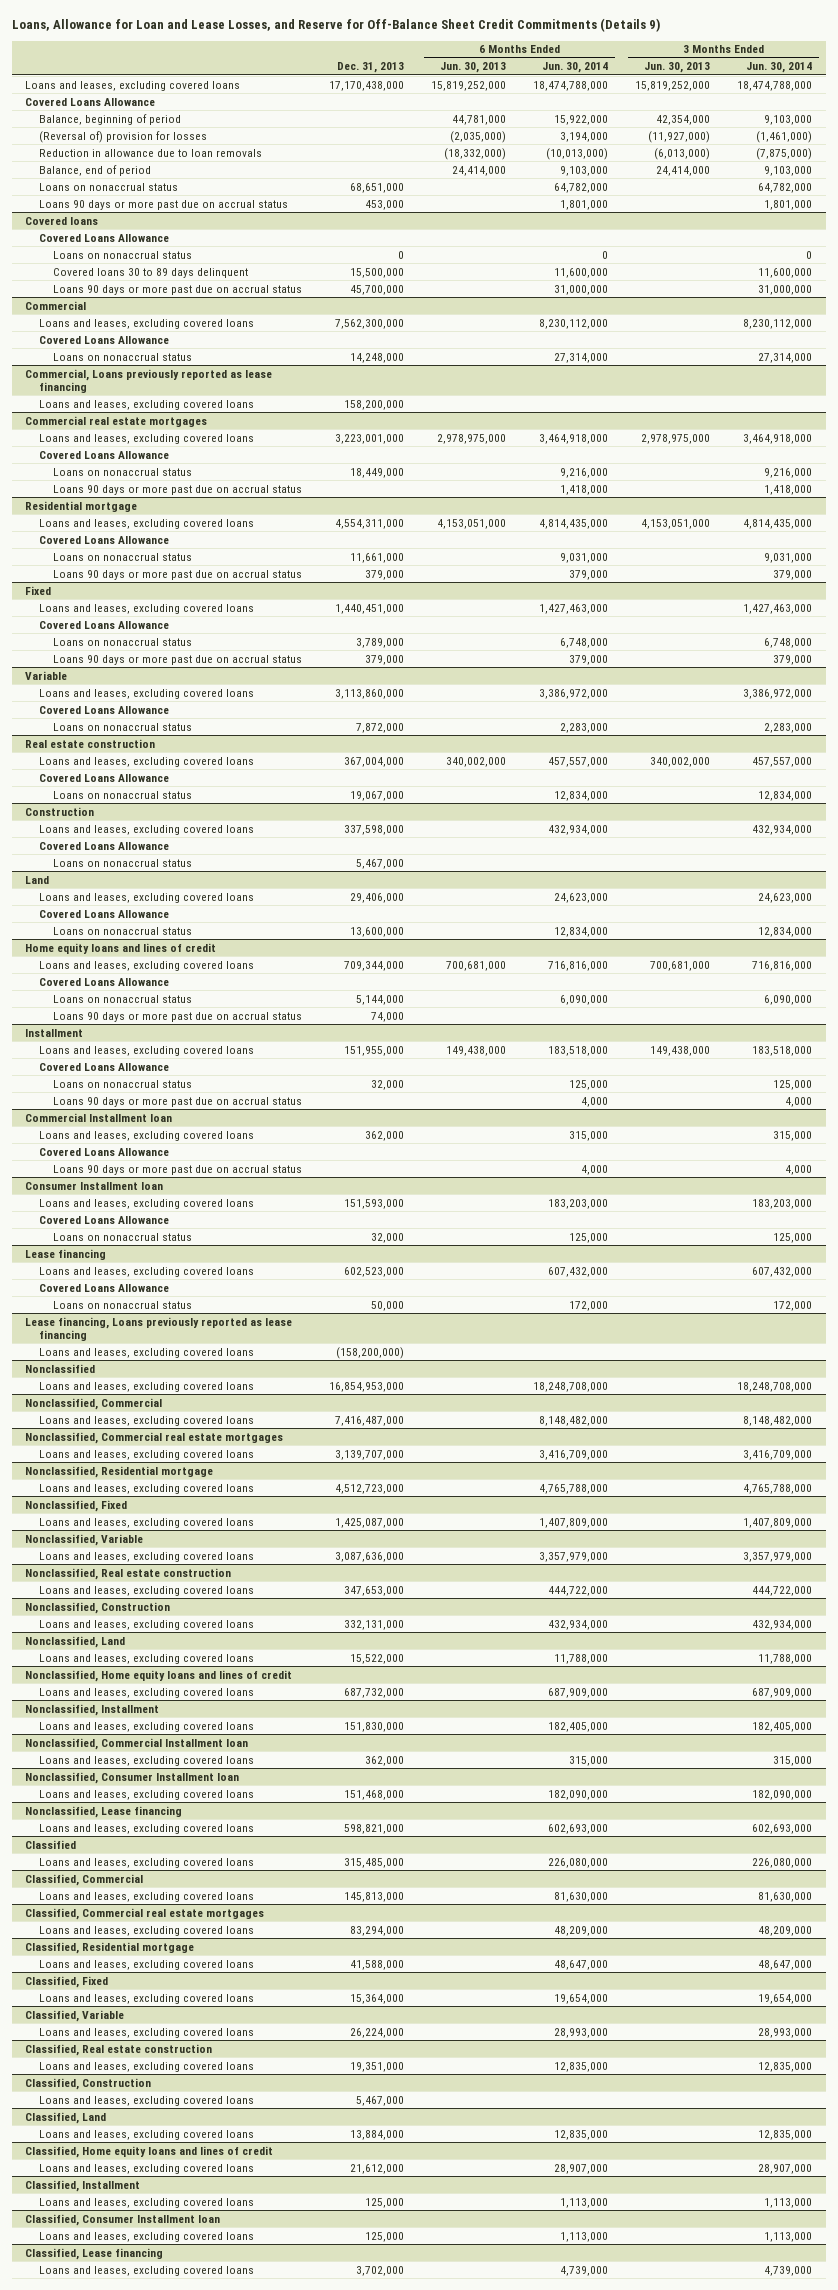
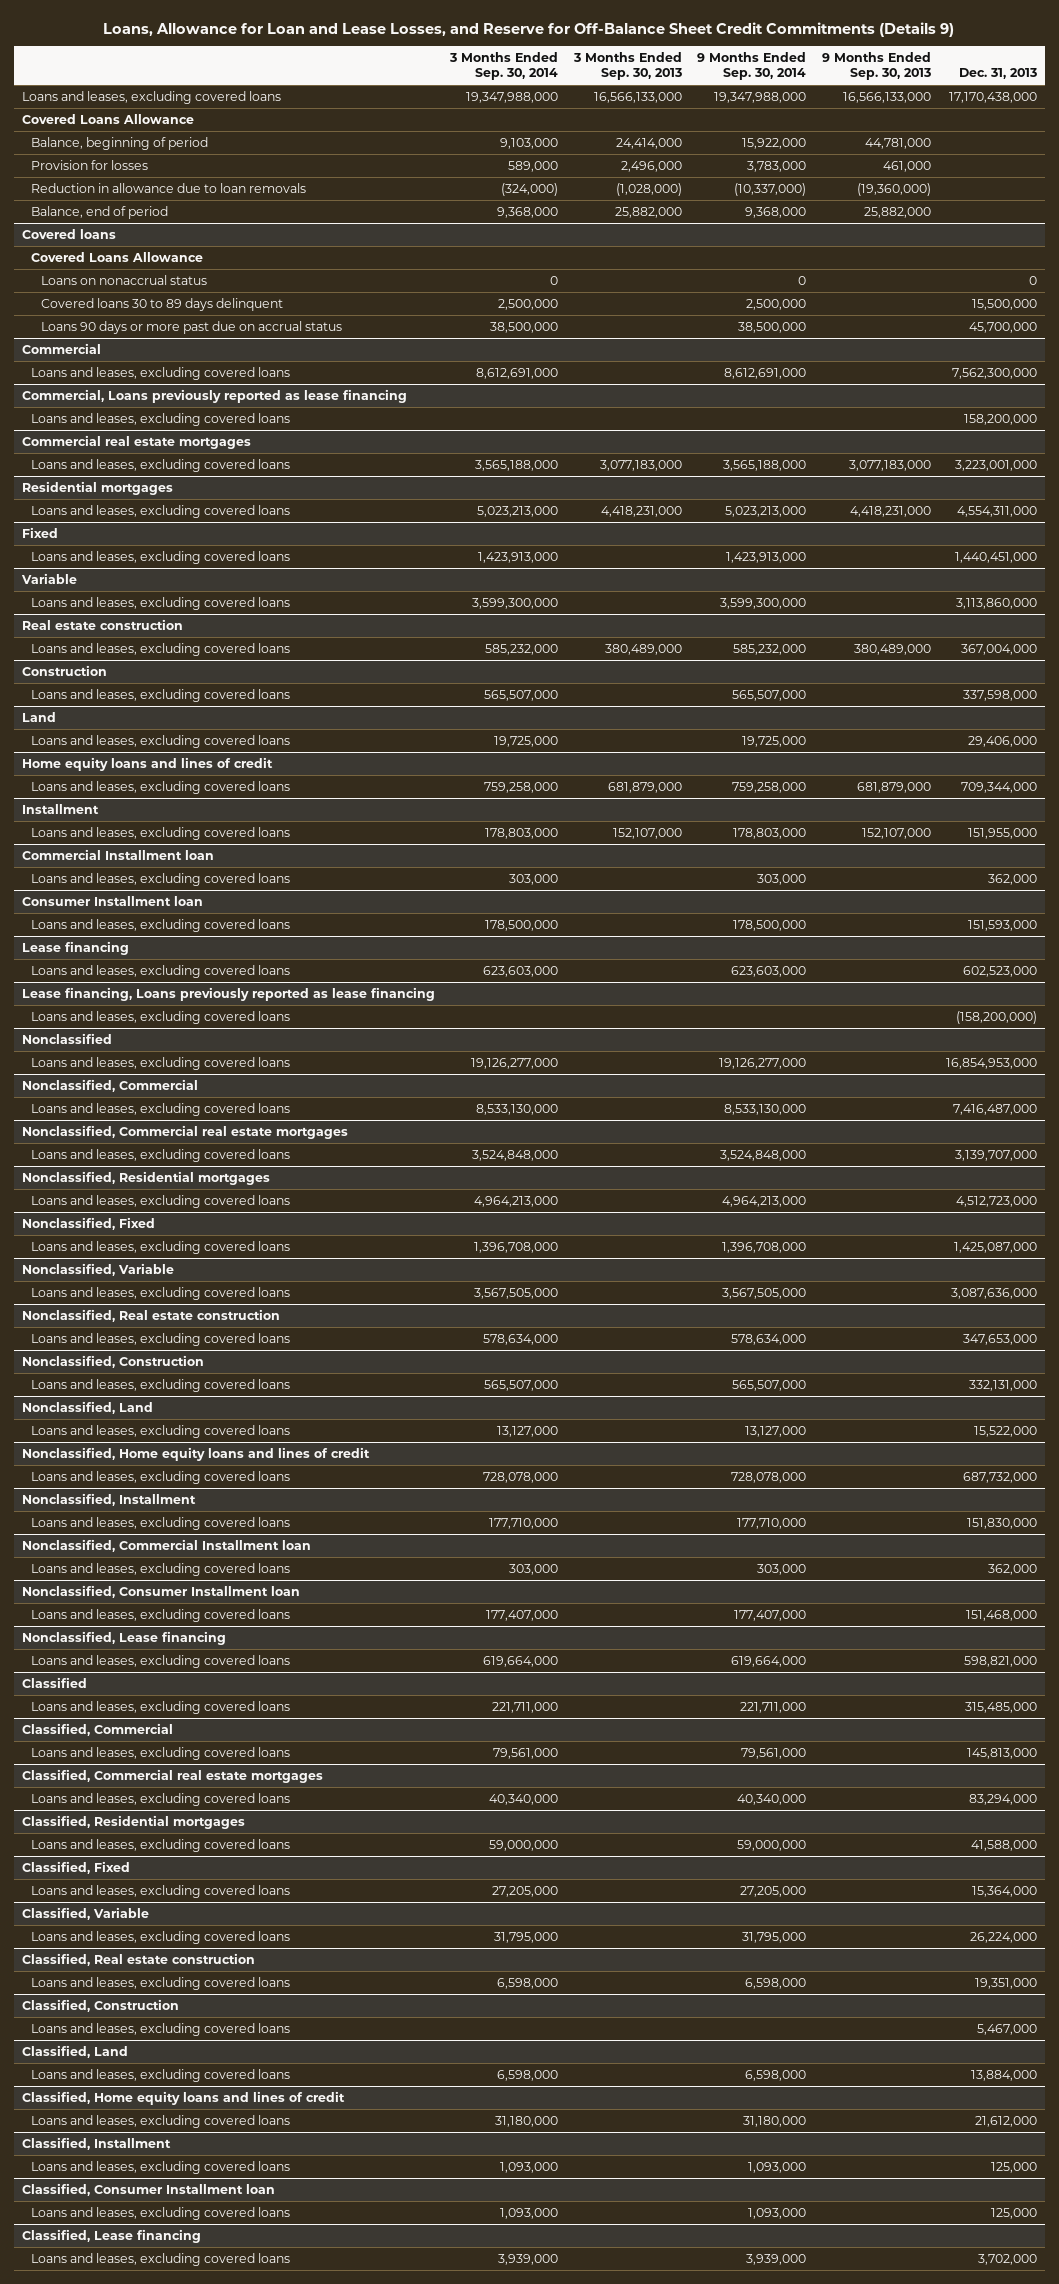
- | Dec. 31, 2013 | 6 Months Ended Jun. 30, 2013 | 6 Months Ended Jun. 30, 2014 | 3 Months Ended Jun. 30, 2013 | 3 Months Ended Jun. 30, 2014
+ | 3 Months Ended Sep. 30, 2014 | 3 Months Ended Sep. 30, 2013 | 9 Months Ended Sep. 30, 2014 | 9 Months Ended Sep. 30, 2013 | Dec. 31, 2013
- (Reversal of) provision for losses | | (2,035,000) | 3,194,000 | (11,927,000) | (1,461,000)
+ Provision for losses | 589,000 | 2,496,000 | 3,783,000 | 461,000 |
- Loans on nonaccrual status | 68,651,000 | | 64,782,000 | | 64,782,000
- Loans 90 days or more past due on accrual status | 453,000 | | 1,801,000 | | 1,801,000
@ Commercial
- Covered Loans Allowance
- Loans on nonaccrual status | 14,248,000 | | 27,314,000 | | 27,314,000
@ Commercial real estate mortgages
- Covered Loans Allowance
- Loans on nonaccrual status | 18,449,000 | | 9,216,000 | | 9,216,000
- Loans 90 days or more past due on accrual status | | | 1,418,000 | | 1,418,000
- Residential mortgage
+ Residential mortgages
- Covered Loans Allowance
- Loans on nonaccrual status | 11,661,000 | | 9,031,000 | | 9,031,000
- Loans 90 days or more past due on accrual status | 379,000 | | 379,000 | | 379,000
@ Fixed
- Covered Loans Allowance
- Loans on nonaccrual status | 3,789,000 | | 6,748,000 | | 6,748,000
- Loans 90 days or more past due on accrual status | 379,000 | | 379,000 | | 379,000
@ Variable
- Covered Loans Allowance
- Loans on nonaccrual status | 7,872,000 | | 2,283,000 | | 2,283,000
@ Real estate construction
- Covered Loans Allowance
- Loans on nonaccrual status | 19,067,000 | | 12,834,000 | | 12,834,000
@ Construction
- Covered Loans Allowance
- Loans on nonaccrual status | 5,467,000 | | | |
@ Land
- Covered Loans Allowance
- Loans on nonaccrual status | 13,600,000 | | 12,834,000 | | 12,834,000
@ Home equity loans and lines of credit
- Covered Loans Allowance
- Loans on nonaccrual status | 5,144,000 | | 6,090,000 | | 6,090,000
- Loans 90 days or more past due on accrual status | 74,000 | | | |
@ Installment
- Covered Loans Allowance
- Loans on nonaccrual status | 32,000 | | 125,000 | | 125,000
- Loans 90 days or more past due on accrual status | | | 4,000 | | 4,000
@ Commercial Installment loan
- Covered Loans Allowance
- Loans 90 days or more past due on accrual status | | | 4,000 | | 4,000
@ Consumer Installment loan
- Covered Loans Allowance
- Loans on nonaccrual status | 32,000 | | 125,000 | | 125,000
@ Lease financing
- Covered Loans Allowance
- Loans on nonaccrual status | 50,000 | | 172,000 | | 172,000
- Nonclassified, Residential mortgage
+ Nonclassified, Residential mortgages
- Classified, Residential mortgage
+ Classified, Residential mortgages

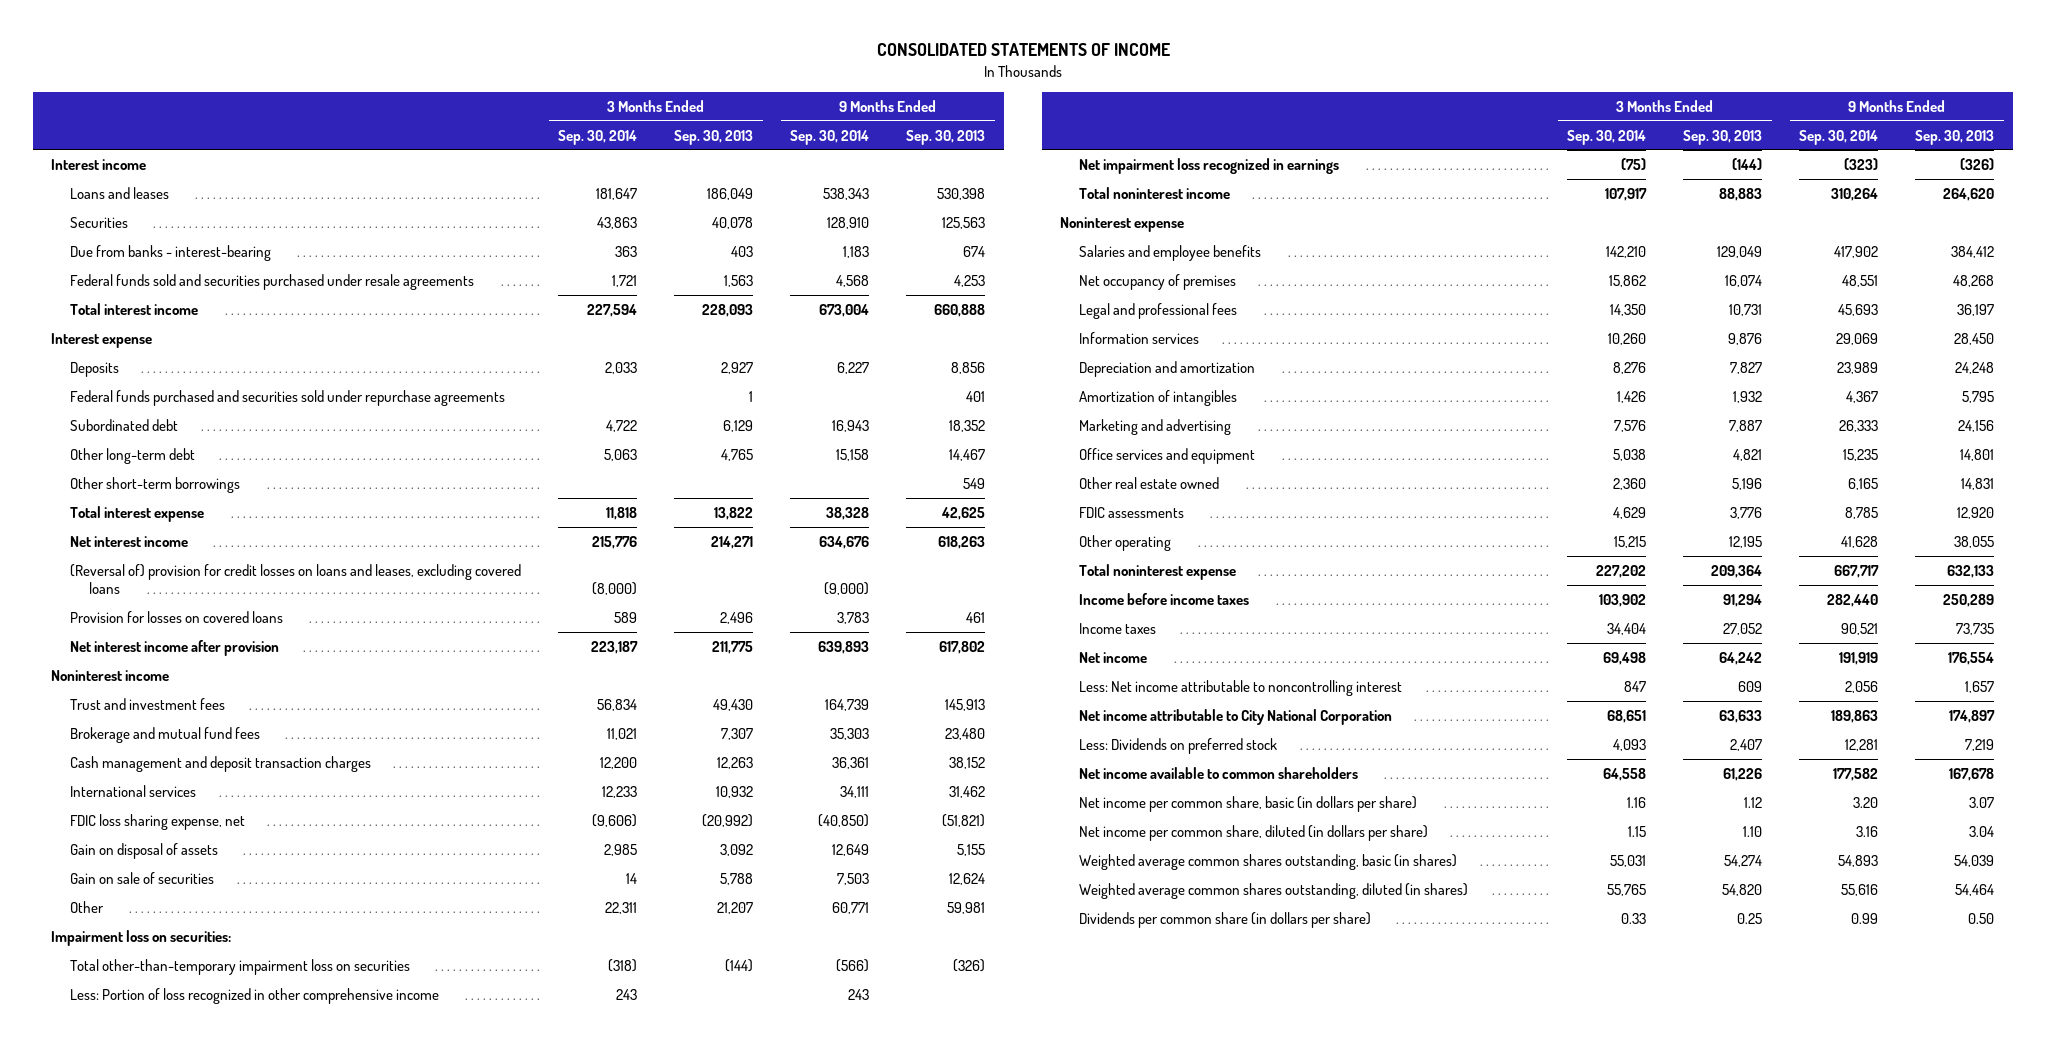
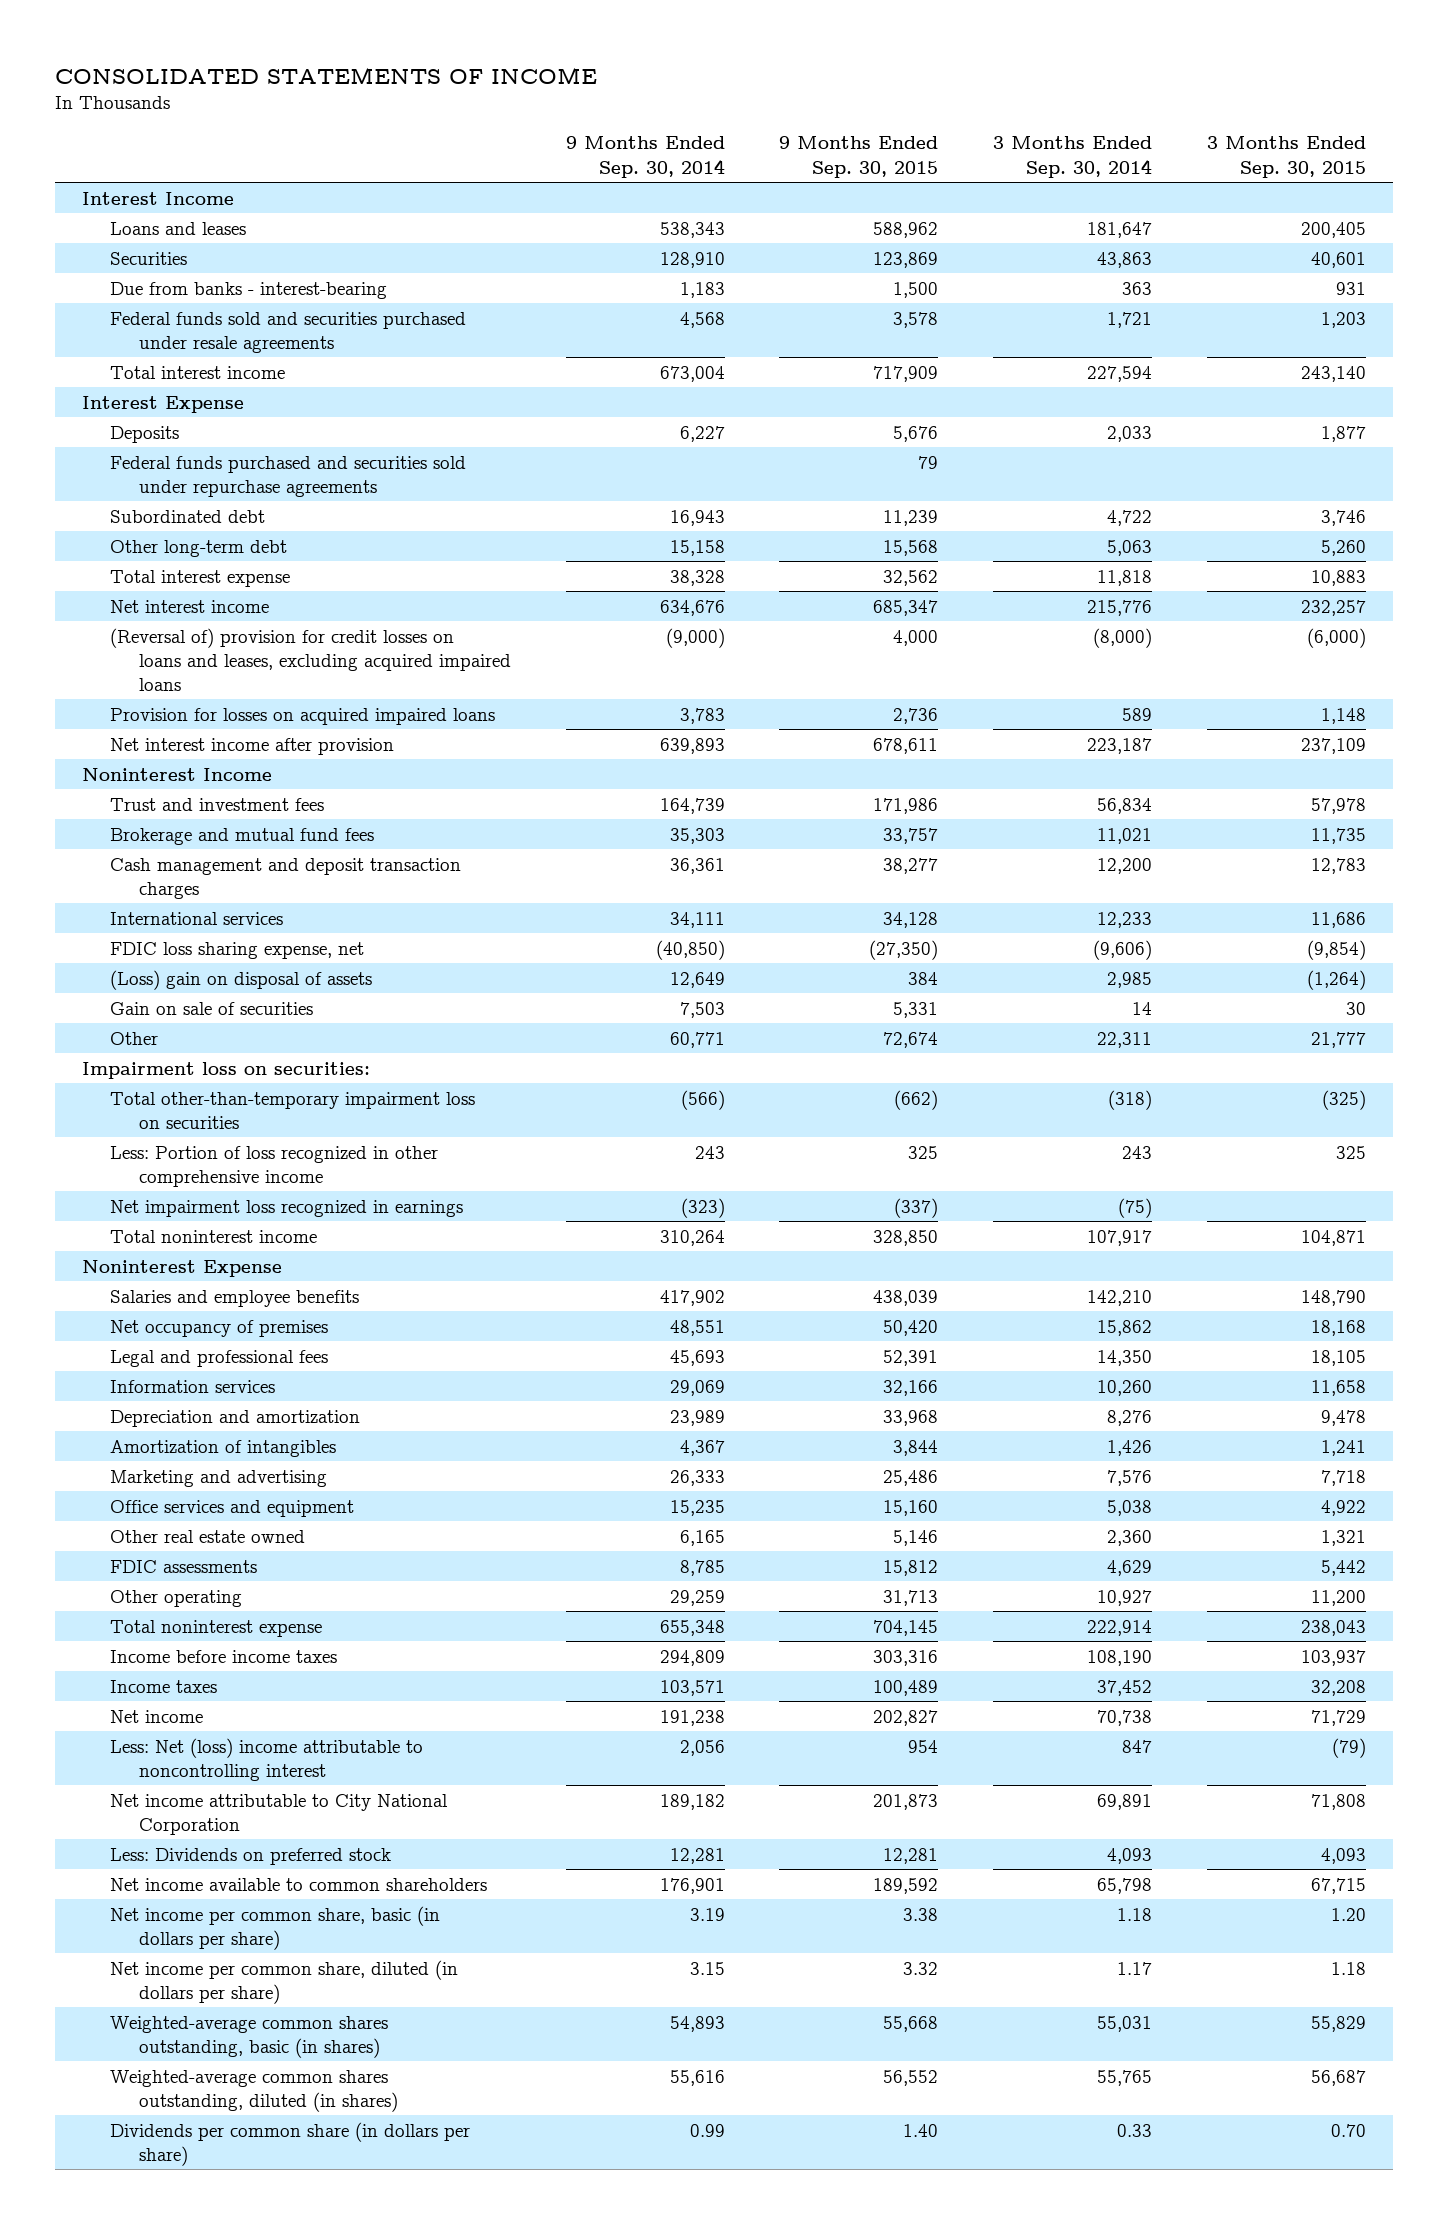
- | 3 Months Ended Sep. 30, 2014 | 3 Months Ended Sep. 30, 2013 | 9 Months Ended Sep. 30, 2014 | 9 Months Ended Sep. 30, 2013
+ | 9 Months Ended Sep. 30, 2014 | 9 Months Ended Sep. 30, 2015 | 3 Months Ended Sep. 30, 2014 | 3 Months Ended Sep. 30, 2015
- Interest income
+ Interest Income
- Interest expense
+ Interest Expense
- Other short-term borrowings | | | | 549
- (Reversal of) provision for credit losses on loans and leases, excluding covered loans | (8,000) | | (9,000) |
- Provision for losses on covered loans | 589 | 2,496 | 3,783 | 461
+ (Reversal of) provision for credit losses on loans and leases, excluding acquired impaired loans | (9,000) | 4,000 | (8,000) | (6,000)
+ Provision for losses on acquired impaired loans | 3,783 | 2,736 | 589 | 1,148
- Noninterest income
+ Noninterest Income
- Gain on disposal of assets | 2,985 | 3,092 | 12,649 | 5,155
+ (Loss) gain on disposal of assets | 12,649 | 384 | 2,985 | (1,264)
- Noninterest expense
+ Noninterest Expense
- Other operating | 15,215 | 12,195 | 41,628 | 38,055
- Total noninterest expense | 227,202 | 209,364 | 667,717 | 632,133
- Income before income taxes | 103,902 | 91,294 | 282,440 | 250,289
- Income taxes | 34,404 | 27,052 | 90,521 | 73,735
- Net income | 69,498 | 64,242 | 191,919 | 176,554
- Less: Net income attributable to noncontrolling interest | 847 | 609 | 2,056 | 1,657
- Net income attributable to City National Corporation | 68,651 | 63,633 | 189,863 | 174,897
+ Other operating | 29,259 | 31,713 | 10,927 | 11,200
+ Total noninterest expense | 655,348 | 704,145 | 222,914 | 238,043
+ Income before income taxes | 294,809 | 303,316 | 108,190 | 103,937
+ Income taxes | 103,571 | 100,489 | 37,452 | 32,208
+ Net income | 191,238 | 202,827 | 70,738 | 71,729
+ Less: Net (loss) income attributable to noncontrolling interest | 2,056 | 954 | 847 | (79)
+ Net income attributable to City National Corporation | 189,182 | 201,873 | 69,891 | 71,808
- Net income available to common shareholders | 64,558 | 61,226 | 177,582 | 167,678
- Net income per common share, basic (in dollars per share) | 1.16 | 1.12 | 3.20 | 3.07
- Net income per common share, diluted (in dollars per share) | 1.15 | 1.10 | 3.16 | 3.04
- Weighted average common shares outstanding, basic (in shares) | 55,031 | 54,274 | 54,893 | 54,039
- Weighted average common shares outstanding, diluted (in shares) | 55,765 | 54,820 | 55,616 | 54,464
+ Net income available to common shareholders | 176,901 | 189,592 | 65,798 | 67,715
+ Net income per common share, basic (in dollars per share) | 3.19 | 3.38 | 1.18 | 1.20
+ Net income per common share, diluted (in dollars per share) | 3.15 | 3.32 | 1.17 | 1.18
+ Weighted-average common shares outstanding, basic (in shares) | 54,893 | 55,668 | 55,031 | 55,829
+ Weighted-average common shares outstanding, diluted (in shares) | 55,616 | 56,552 | 55,765 | 56,687

